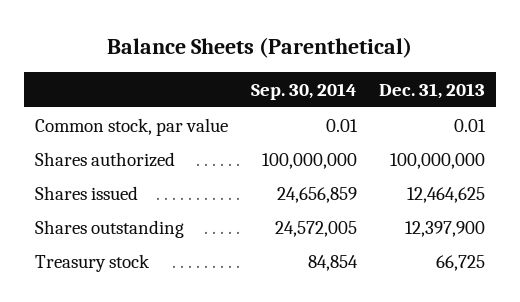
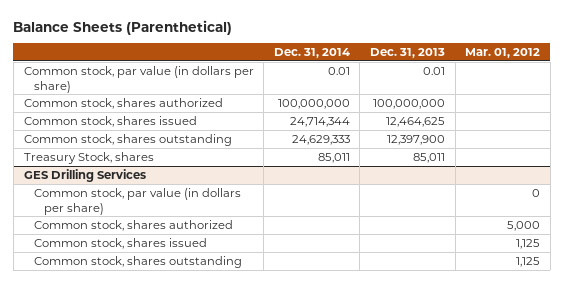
- | Sep. 30, 2014 | Dec. 31, 2013
+ | Dec. 31, 2014 | Dec. 31, 2013 | Mar. 01, 2012
- Common stock, par value | 0.01 | 0.01
- Shares authorized | 100,000,000 | 100,000,000
- Shares issued | 24,656,859 | 12,464,625
- Shares outstanding | 24,572,005 | 12,397,900
- Treasury stock | 84,854 | 66,725
+ Common stock, par value (in dollars per share) | 0.01 | 0.01 |
+ Common stock, shares authorized | 100,000,000 | 100,000,000 |
+ Common stock, shares issued | 24,714,344 | 12,464,625 |
+ Common stock, shares outstanding | 24,629,333 | 12,397,900 |
+ Treasury Stock, shares | 85,011 | 85,011 |
+ GES Drilling Services
+ Common stock, par value (in dollars per share) | | | 0
+ Common stock, shares authorized | | | 5,000
+ Common stock, shares issued | | | 1,125
+ Common stock, shares outstanding | | | 1,125

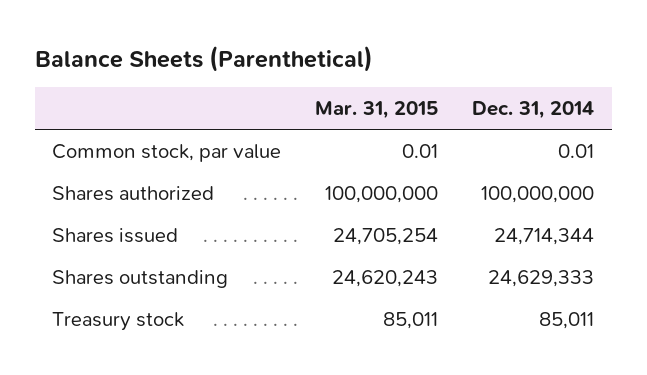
- | Dec. 31, 2014 | Dec. 31, 2013 | Mar. 01, 2012
+ | Mar. 31, 2015 | Dec. 31, 2014
- Common stock, par value (in dollars per share) | 0.01 | 0.01 |
- Common stock, shares authorized | 100,000,000 | 100,000,000 |
- Common stock, shares issued | 24,714,344 | 12,464,625 |
- Common stock, shares outstanding | 24,629,333 | 12,397,900 |
- Treasury Stock, shares | 85,011 | 85,011 |
- GES Drilling Services
- Common stock, par value (in dollars per share) | | | 0
- Common stock, shares authorized | | | 5,000
- Common stock, shares issued | | | 1,125
- Common stock, shares outstanding | | | 1,125
+ Common stock, par value | 0.01 | 0.01
+ Shares authorized | 100,000,000 | 100,000,000
+ Shares issued | 24,705,254 | 24,714,344
+ Shares outstanding | 24,620,243 | 24,629,333
+ Treasury stock | 85,011 | 85,011

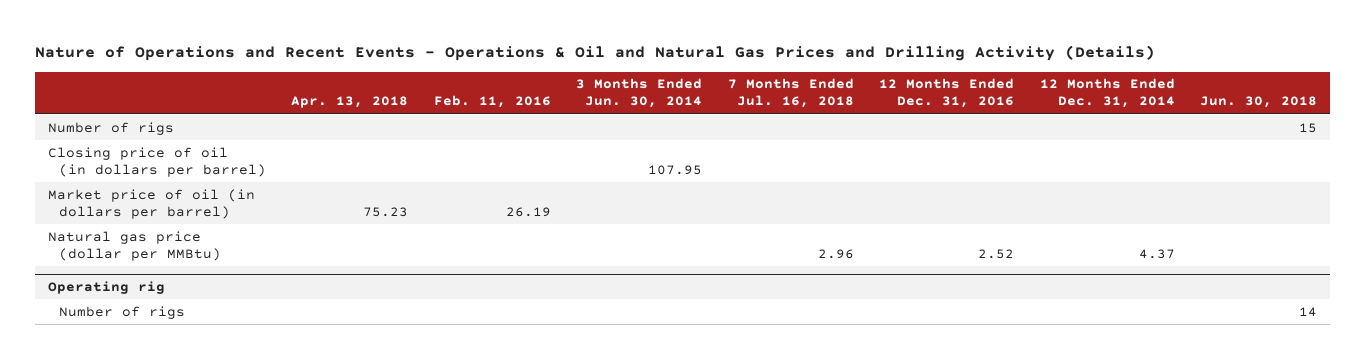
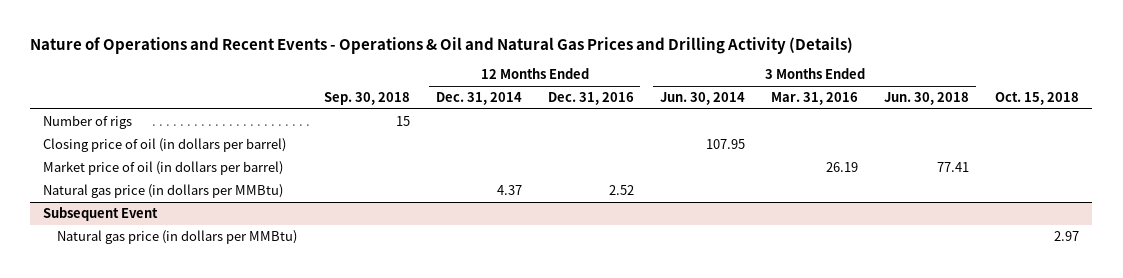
- | Apr. 13, 2018 | Feb. 11, 2016 | 3 Months Ended Jun. 30, 2014 | 7 Months Ended Jul. 16, 2018 | 12 Months Ended Dec. 31, 2016 | 12 Months Ended Dec. 31, 2014 | Jun. 30, 2018
+ | Sep. 30, 2018 | 12 Months Ended Dec. 31, 2014 | 12 Months Ended Dec. 31, 2016 | 3 Months Ended Jun. 30, 2014 | 3 Months Ended Mar. 31, 2016 | 3 Months Ended Jun. 30, 2018 | Oct. 15, 2018
- Natural gas price (dollar per MMBtu) | | | | 2.96 | 2.52 | 4.37 |
- Operating rig
- Number of rigs | | | | | | | 14
+ Natural gas price (in dollars per MMBtu) | | 4.37 | 2.52 | | | |
+ Subsequent Event
+ Natural gas price (in dollars per MMBtu) | | | | | | | 2.97

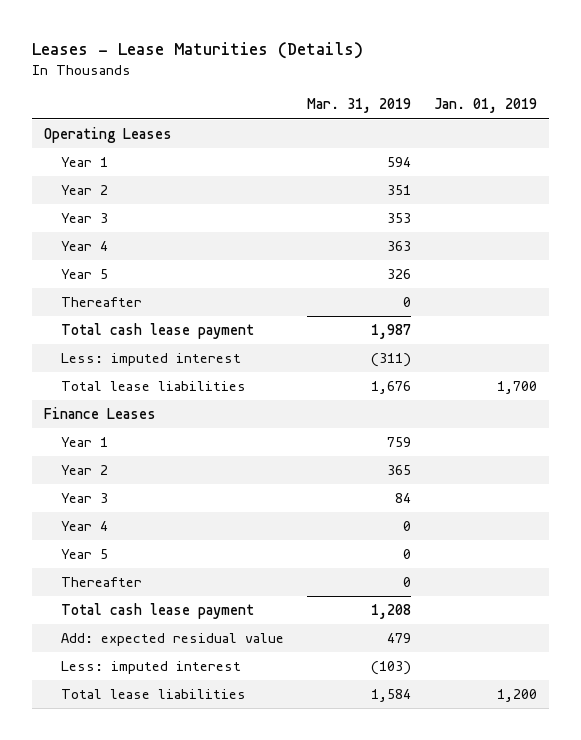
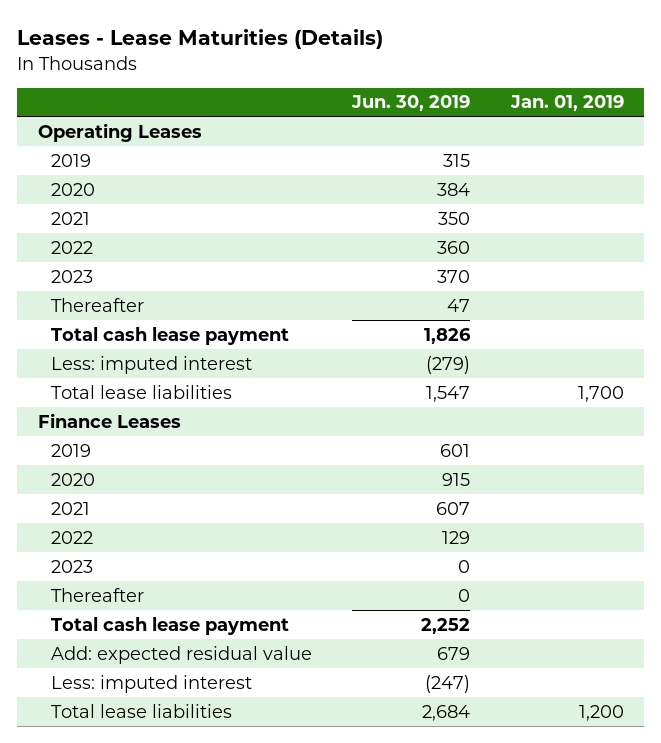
- | Mar. 31, 2019 | Jan. 01, 2019
+ | Jun. 30, 2019 | Jan. 01, 2019
- Year 1 | 594 |
- Year 2 | 351 |
- Year 3 | 353 |
- Year 4 | 363 |
- Year 5 | 326 |
+ 2019 | 315 |
+ 2020 | 384 |
+ 2021 | 350 |
+ 2022 | 360 |
+ 2023 | 370 |
- Year 1 | 759 |
- Year 2 | 365 |
- Year 3 | 84 |
- Year 4 | 0 |
- Year 5 | 0 |
+ 2019 | 601 |
+ 2020 | 915 |
+ 2021 | 607 |
+ 2022 | 129 |
+ 2023 | 0 |

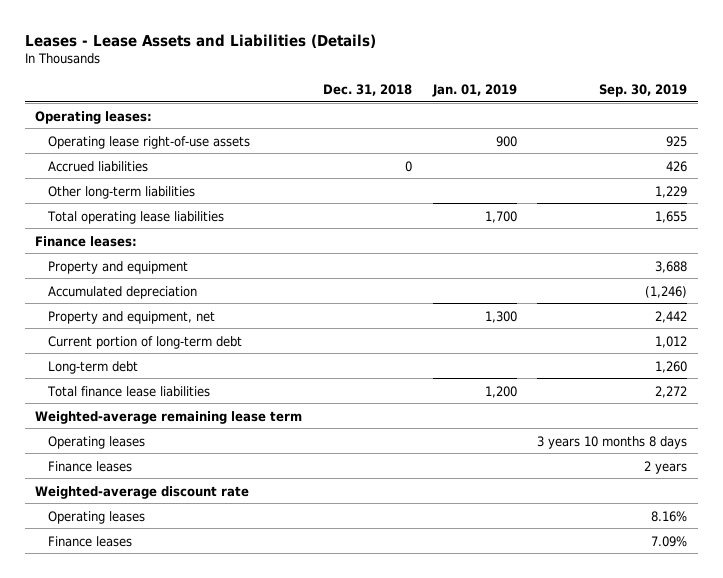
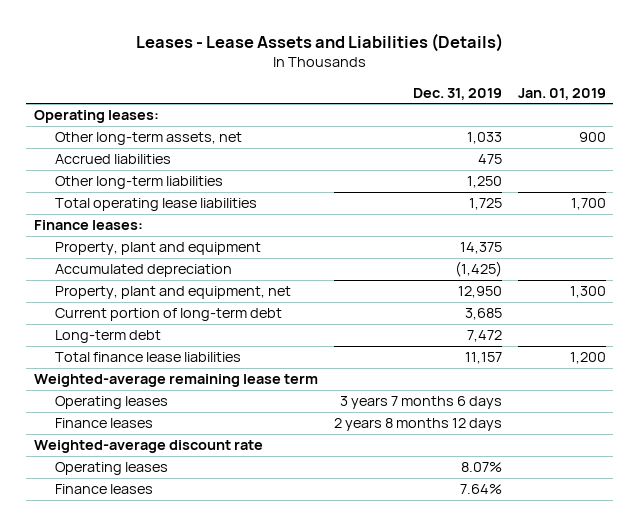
- | Dec. 31, 2018 | Jan. 01, 2019 | Sep. 30, 2019
+ | Dec. 31, 2019 | Jan. 01, 2019
- Operating lease right-of-use assets | | 900 | 925
+ Other long-term assets, net | 1,033 | 900
- Property and equipment | | | 3,688
+ Property, plant and equipment | 14,375 |
- Property and equipment, net | | 1,300 | 2,442
+ Property, plant and equipment, net | 12,950 | 1,300

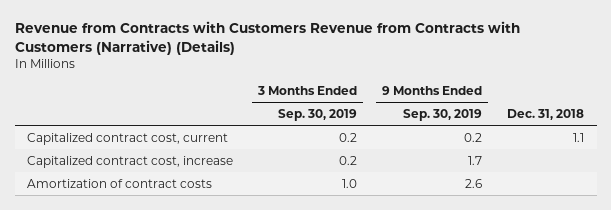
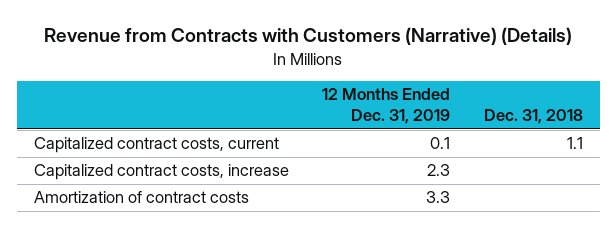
- Revenue from Contracts with Customers Revenue from Contracts with Customers (Narrative) (Details)
+ Revenue from Contracts with Customers (Narrative) (Details)
- | 3 Months Ended Sep. 30, 2019 | 9 Months Ended Sep. 30, 2019 | Dec. 31, 2018
+ | 12 Months Ended Dec. 31, 2019 | Dec. 31, 2018
- Capitalized contract cost, current | 0.2 | 0.2 | 1.1
- Capitalized contract cost, increase | 0.2 | 1.7 |
+ Capitalized contract costs, current | 0.1 | 1.1
+ Capitalized contract costs, increase | 2.3 |

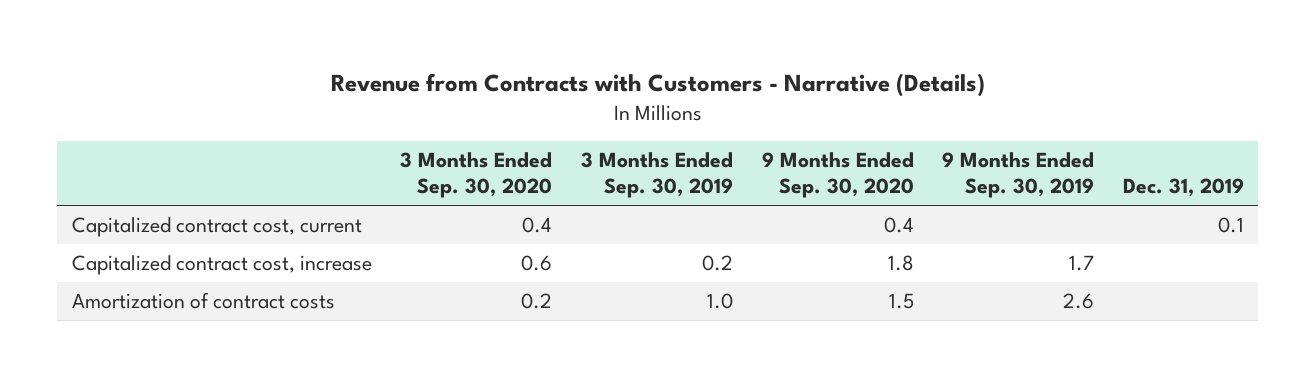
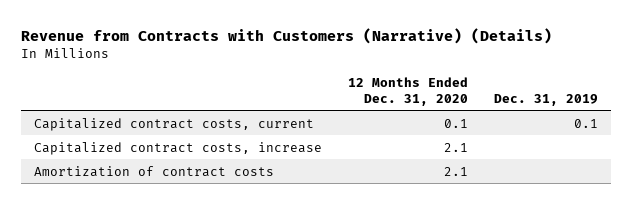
- Revenue from Contracts with Customers - Narrative (Details)
+ Revenue from Contracts with Customers (Narrative) (Details)
- | 3 Months Ended Sep. 30, 2020 | 3 Months Ended Sep. 30, 2019 | 9 Months Ended Sep. 30, 2020 | 9 Months Ended Sep. 30, 2019 | Dec. 31, 2019
+ | 12 Months Ended Dec. 31, 2020 | Dec. 31, 2019
- Capitalized contract cost, current | 0.4 | | 0.4 | | 0.1
- Capitalized contract cost, increase | 0.6 | 0.2 | 1.8 | 1.7 |
+ Capitalized contract costs, current | 0.1 | 0.1
+ Capitalized contract costs, increase | 2.1 |

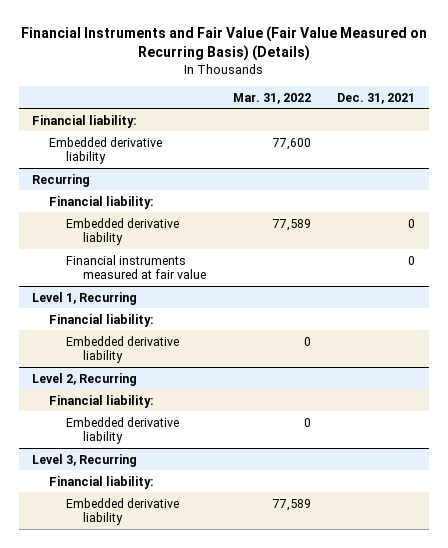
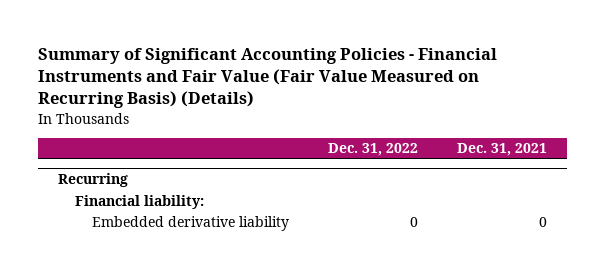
- Financial Instruments and Fair Value (Fair Value Measured on Recurring Basis) (Details)
+ Summary of Significant Accounting Policies - Financial Instruments and Fair Value (Fair Value Measured on Recurring Basis) (Details)
- | Mar. 31, 2022 | Dec. 31, 2021
+ | Dec. 31, 2022 | Dec. 31, 2021
- Financial liability:
- Embedded derivative liability | 77,600 |
@ Recurring
- Financial instruments measured at fair value | | 0
- Level 1, Recurring
- Financial liability:
- Embedded derivative liability | 0 |
- Level 2, Recurring
- Financial liability:
- Embedded derivative liability | 0 |
- Level 3, Recurring
- Financial liability:
- Embedded derivative liability | 77,589 |

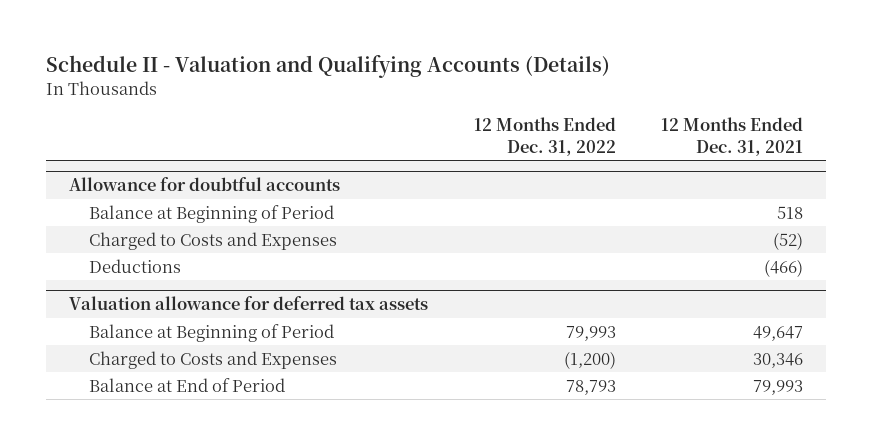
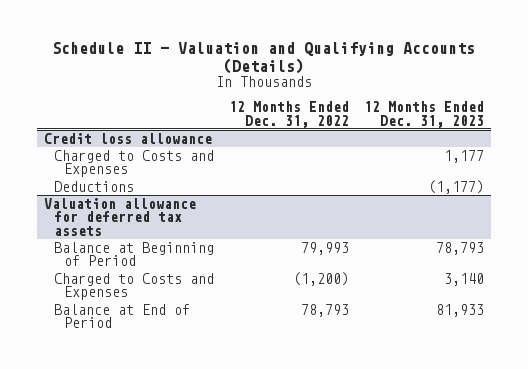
- | 12 Months Ended Dec. 31, 2022 | 12 Months Ended Dec. 31, 2021
+ | 12 Months Ended Dec. 31, 2022 | 12 Months Ended Dec. 31, 2023
- Allowance for doubtful accounts
- Balance at Beginning of Period | | 518
+ Credit loss allowance

